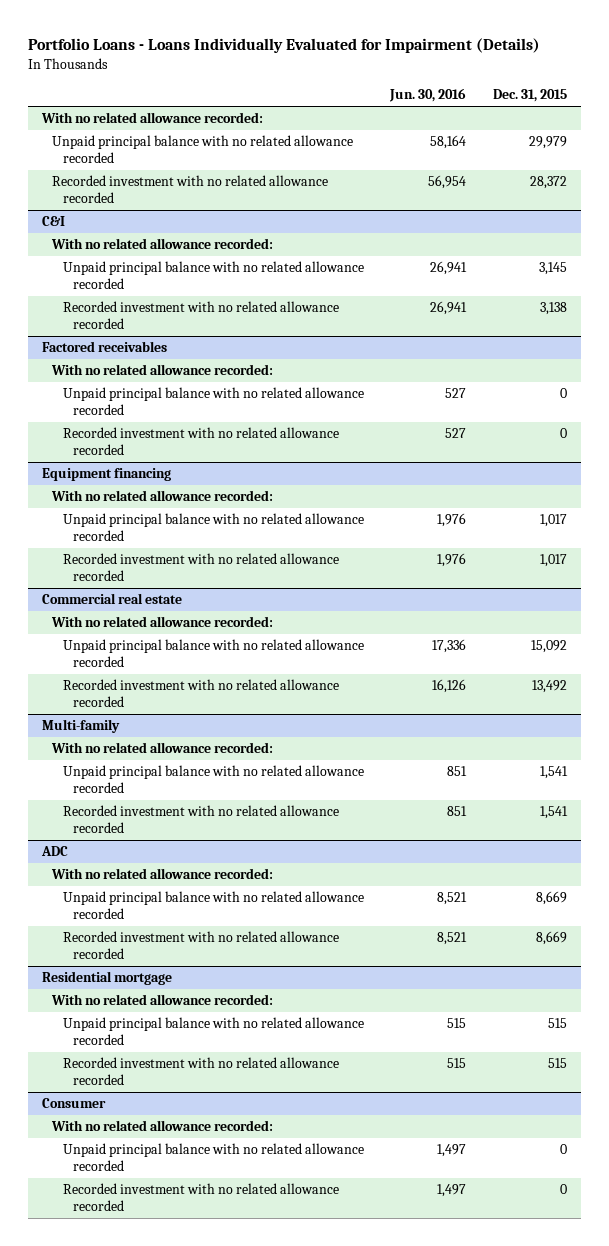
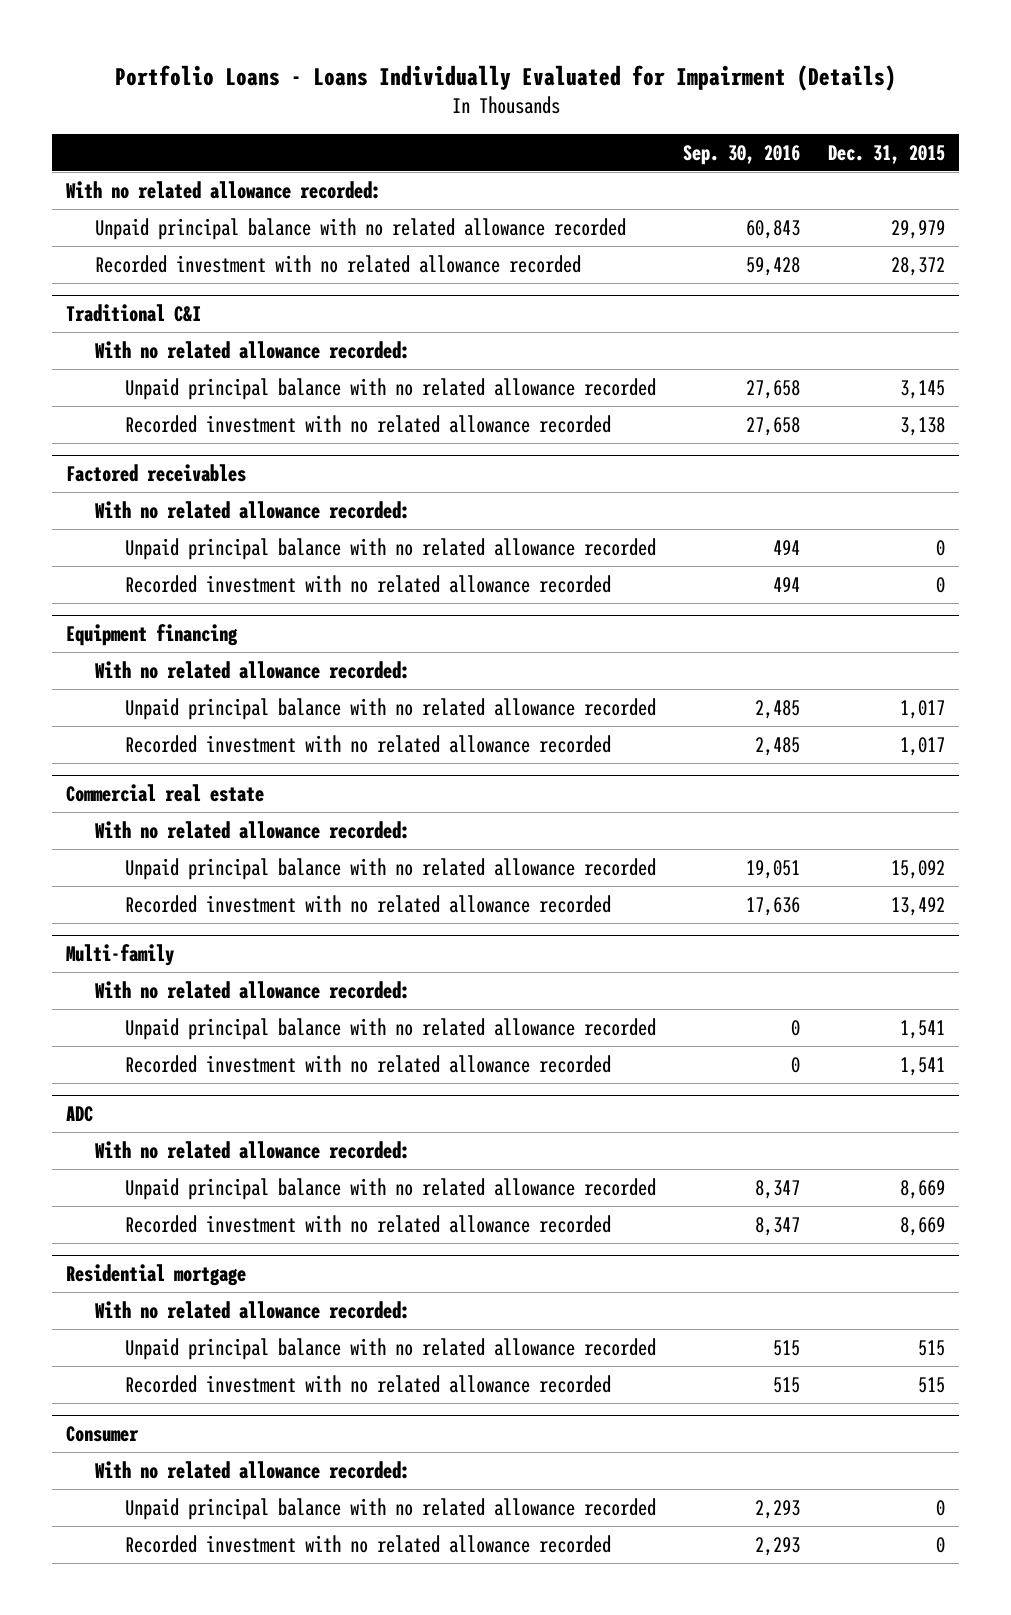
- | Jun. 30, 2016 | Dec. 31, 2015
+ | Sep. 30, 2016 | Dec. 31, 2015
- C&I
+ Traditional C&I

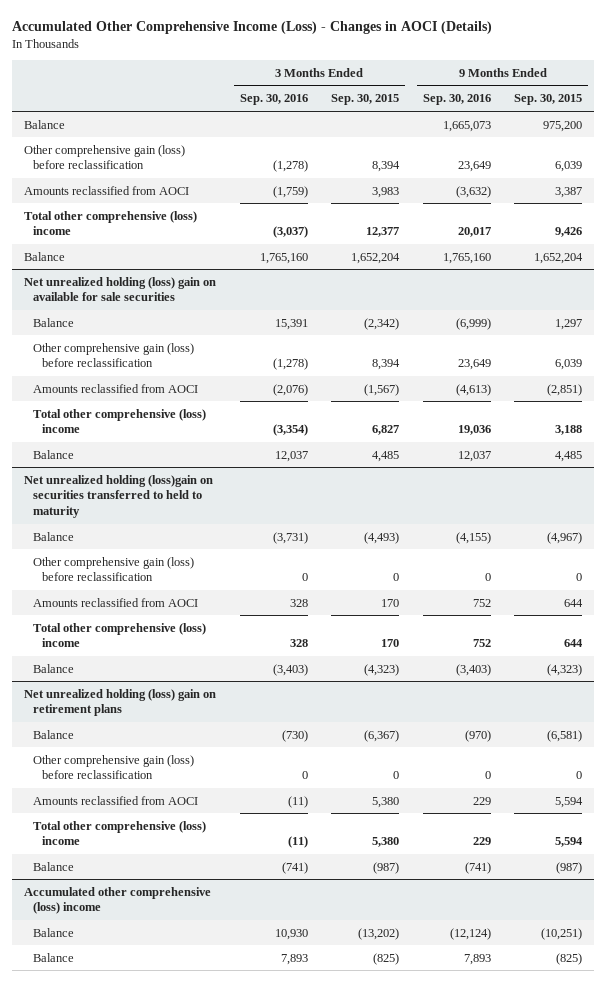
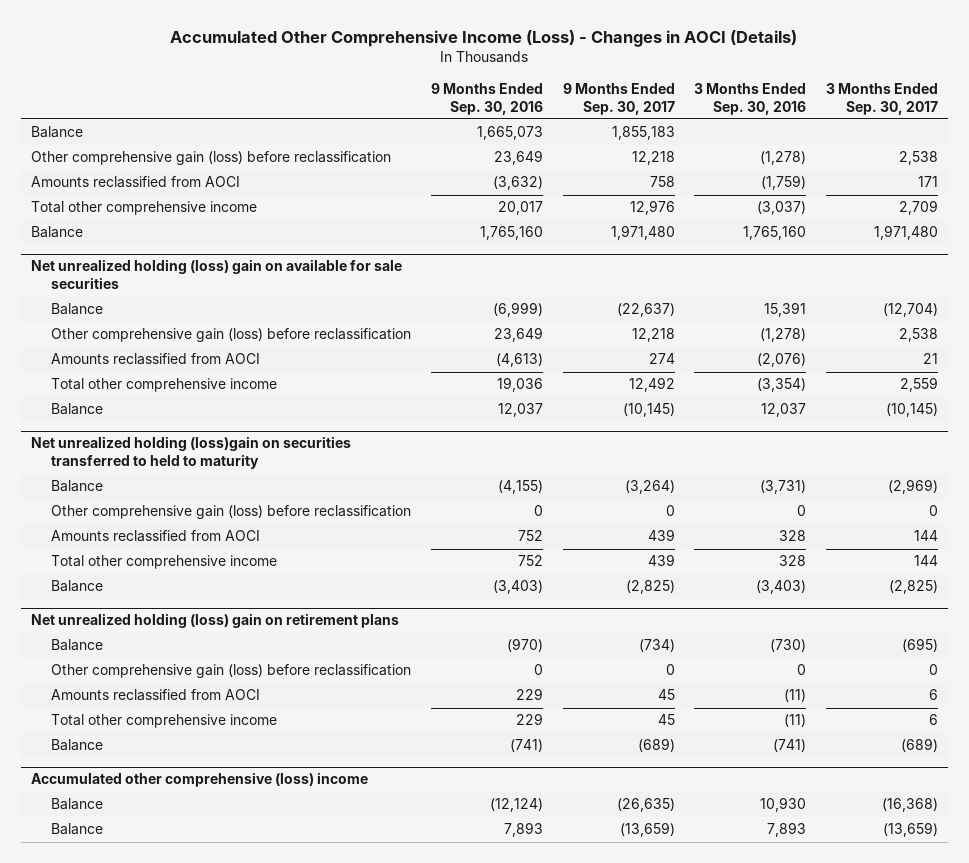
- | 3 Months Ended Sep. 30, 2016 | 3 Months Ended Sep. 30, 2015 | 9 Months Ended Sep. 30, 2016 | 9 Months Ended Sep. 30, 2015
+ | 9 Months Ended Sep. 30, 2016 | 9 Months Ended Sep. 30, 2017 | 3 Months Ended Sep. 30, 2016 | 3 Months Ended Sep. 30, 2017
- Total other comprehensive (loss) income | (3,037) | 12,377 | 20,017 | 9,426
+ Total other comprehensive income | 20,017 | 12,976 | (3,037) | 2,709
@ Net unrealized holding (loss) gain on available for sale securities
- Total other comprehensive (loss) income | (3,354) | 6,827 | 19,036 | 3,188
+ Total other comprehensive income | 19,036 | 12,492 | (3,354) | 2,559
@ Net unrealized holding (loss)gain on securities transferred to held to maturity
- Total other comprehensive (loss) income | 328 | 170 | 752 | 644
+ Total other comprehensive income | 752 | 439 | 328 | 144
@ Net unrealized holding (loss) gain on retirement plans
- Total other comprehensive (loss) income | (11) | 5,380 | 229 | 5,594
+ Total other comprehensive income | 229 | 45 | (11) | 6

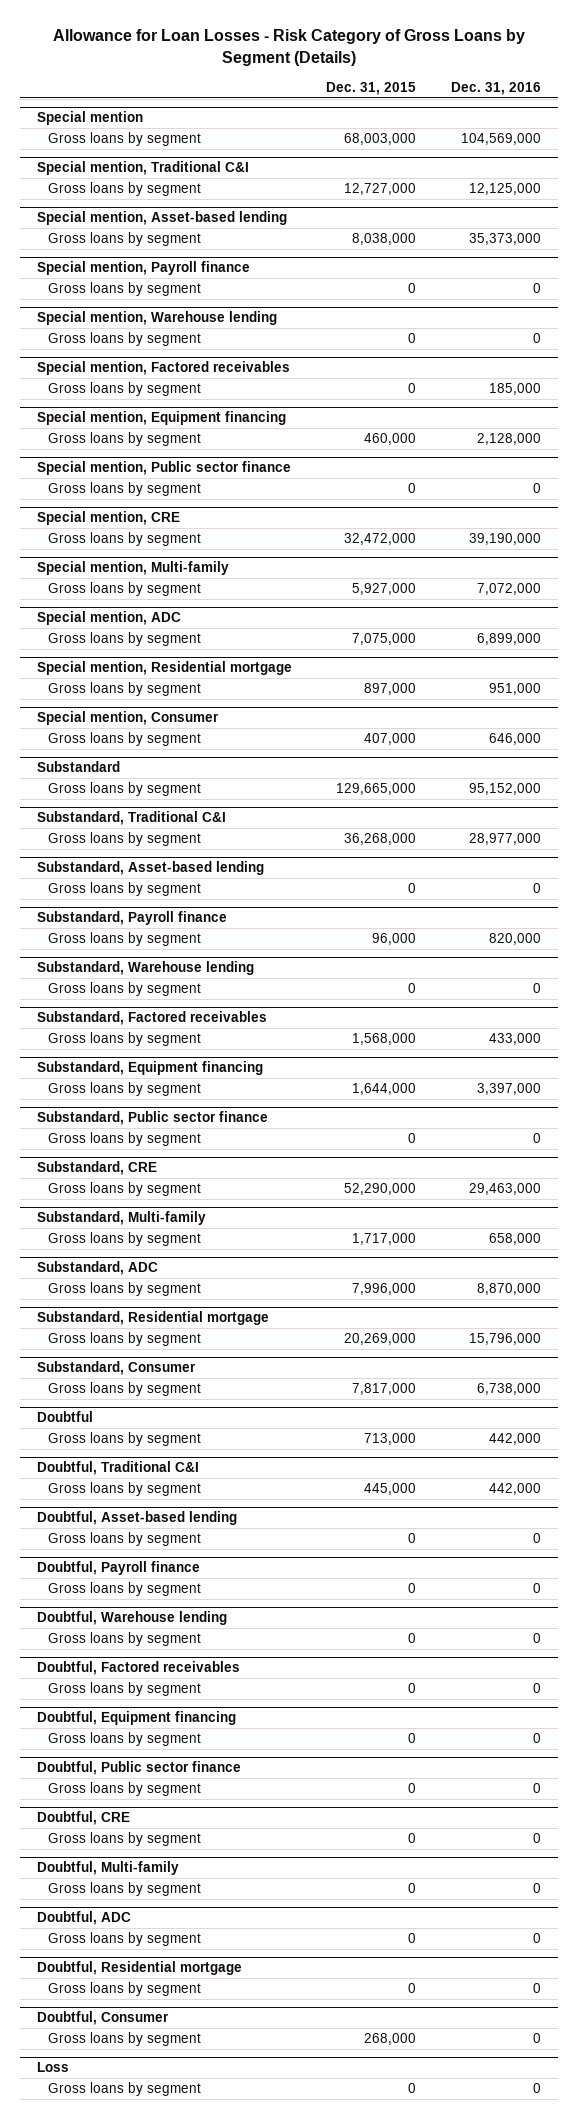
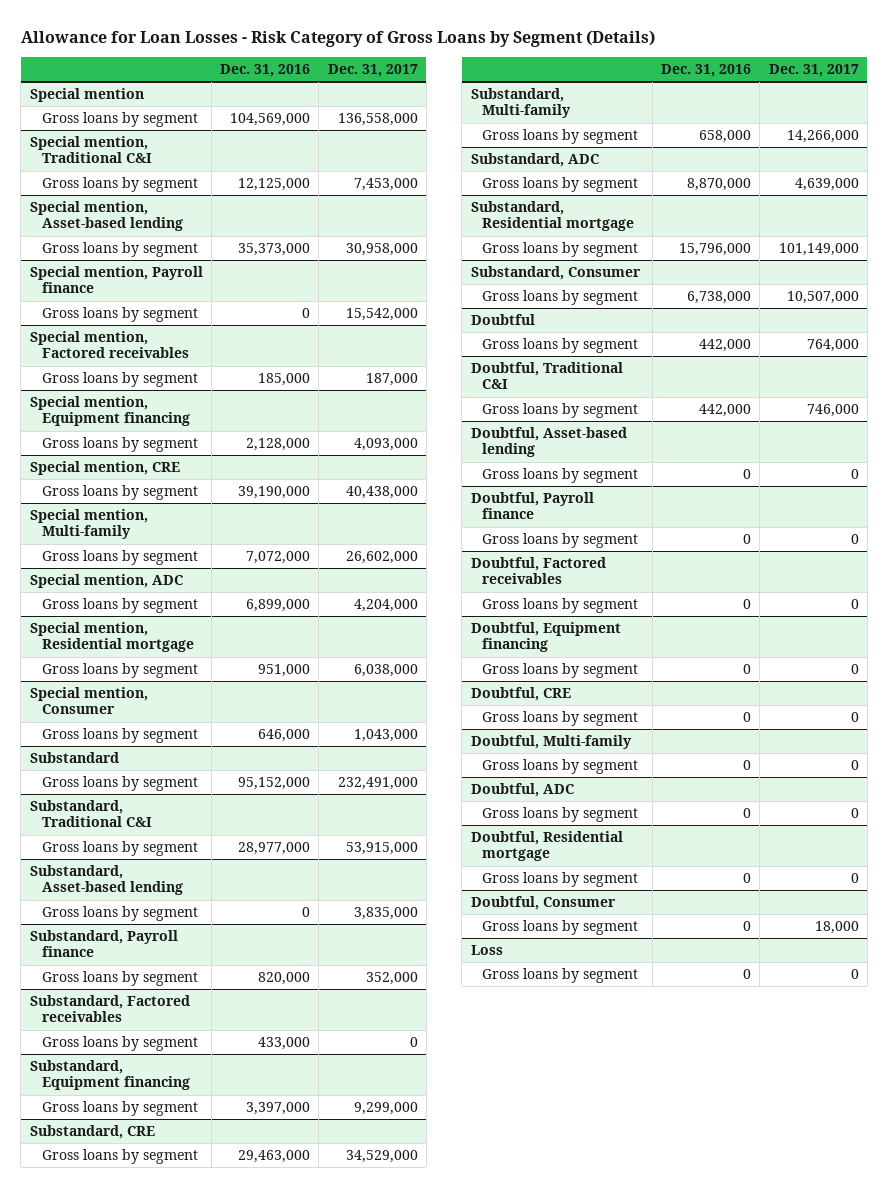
- | Dec. 31, 2015 | Dec. 31, 2016
+ | Dec. 31, 2016 | Dec. 31, 2017
- Special mention, Warehouse lending
- Gross loans by segment | 0 | 0
- Special mention, Public sector finance
- Gross loans by segment | 0 | 0
- Substandard, Warehouse lending
- Gross loans by segment | 0 | 0
- Substandard, Public sector finance
- Gross loans by segment | 0 | 0
- Doubtful, Warehouse lending
- Gross loans by segment | 0 | 0
- Doubtful, Public sector finance
- Gross loans by segment | 0 | 0

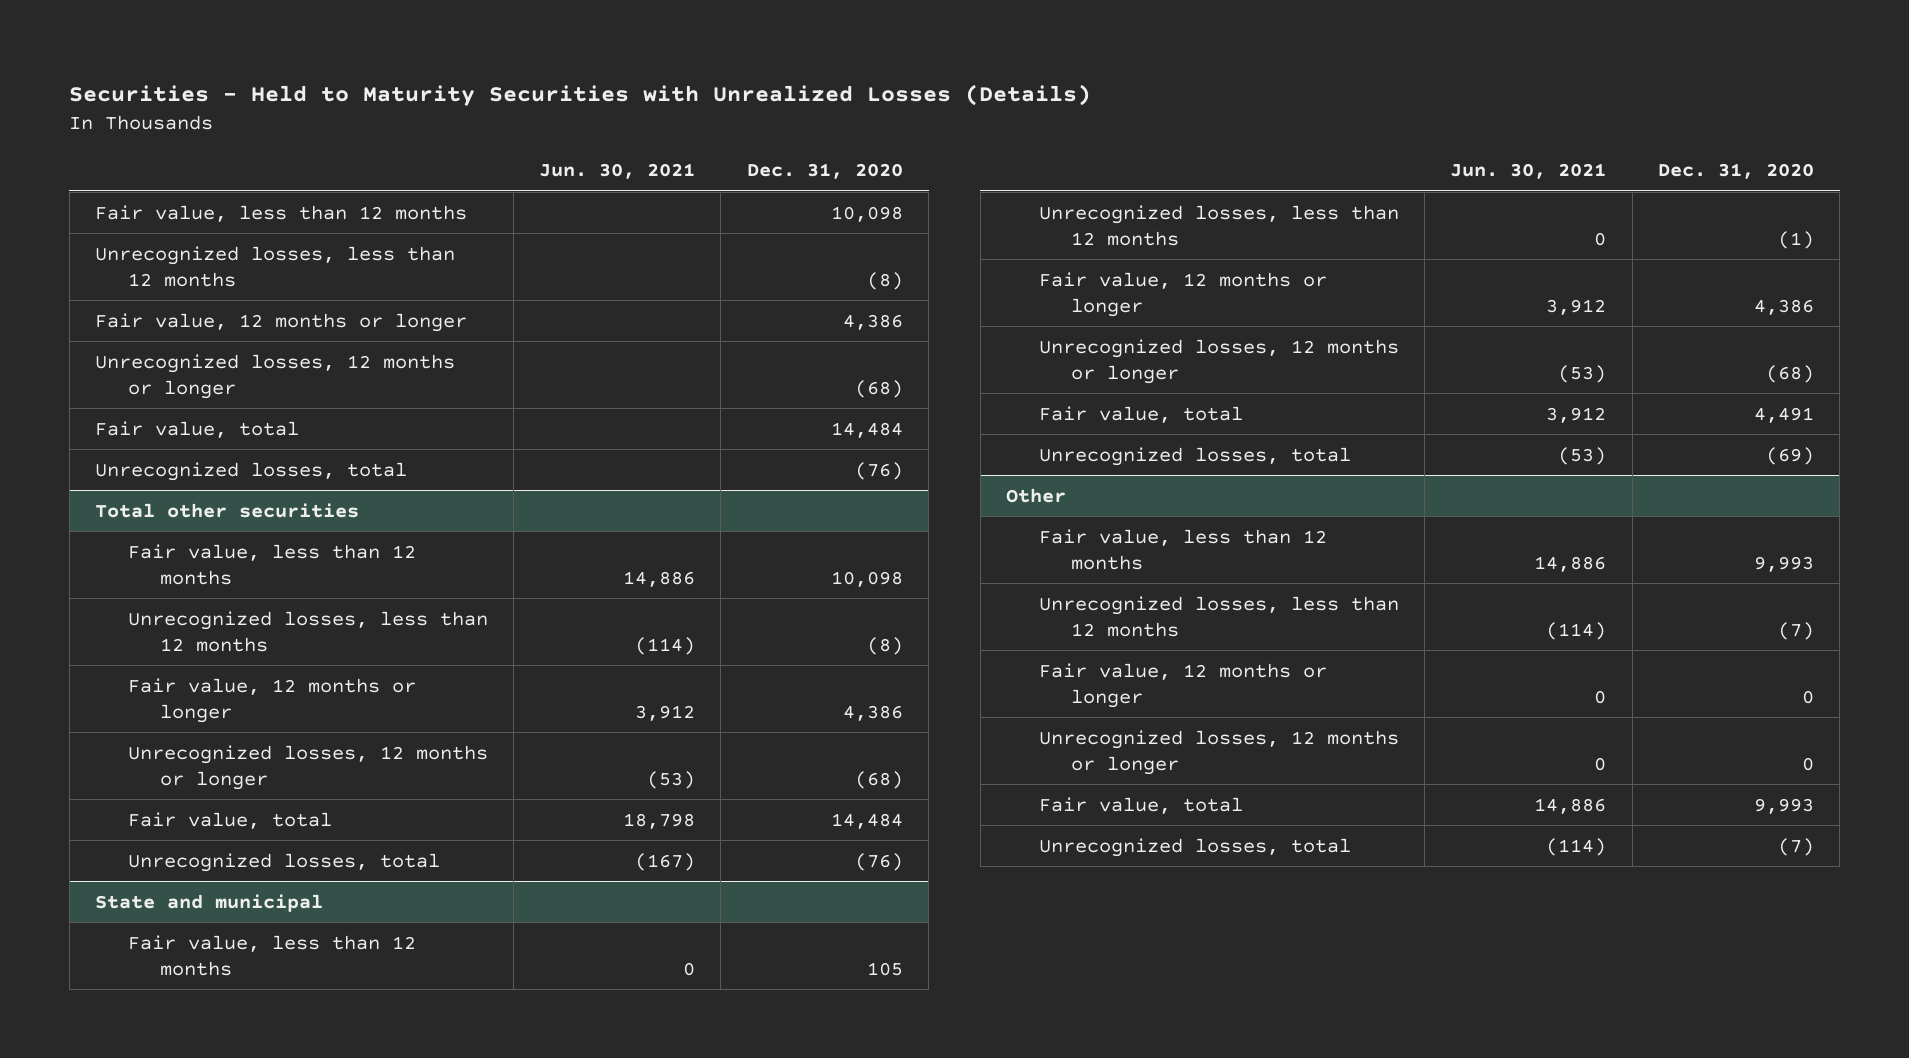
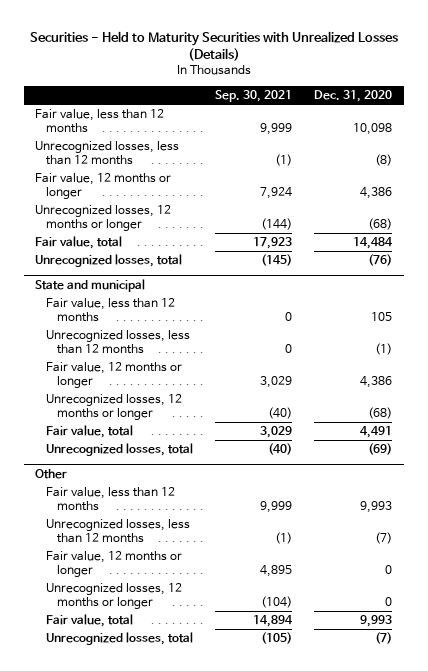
- | Jun. 30, 2021 | Dec. 31, 2020
+ | Sep. 30, 2021 | Dec. 31, 2020
- Total other securities
- Fair value, less than 12 months | 14,886 | 10,098
- Unrecognized losses, less than 12 months | (114) | (8)
- Fair value, 12 months or longer | 3,912 | 4,386
- Unrecognized losses, 12 months or longer | (53) | (68)
- Fair value, total | 18,798 | 14,484
- Unrecognized losses, total | (167) | (76)

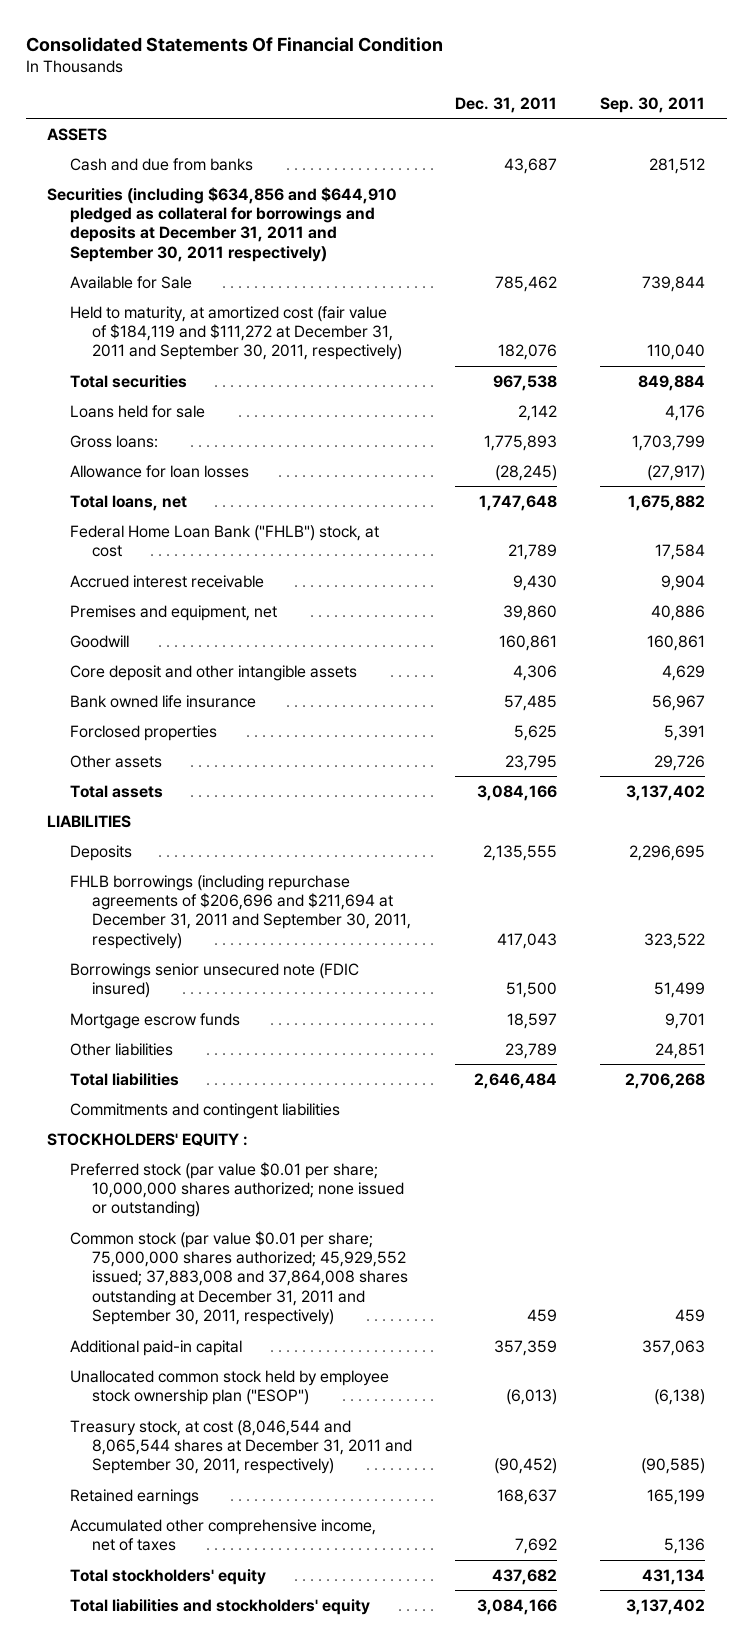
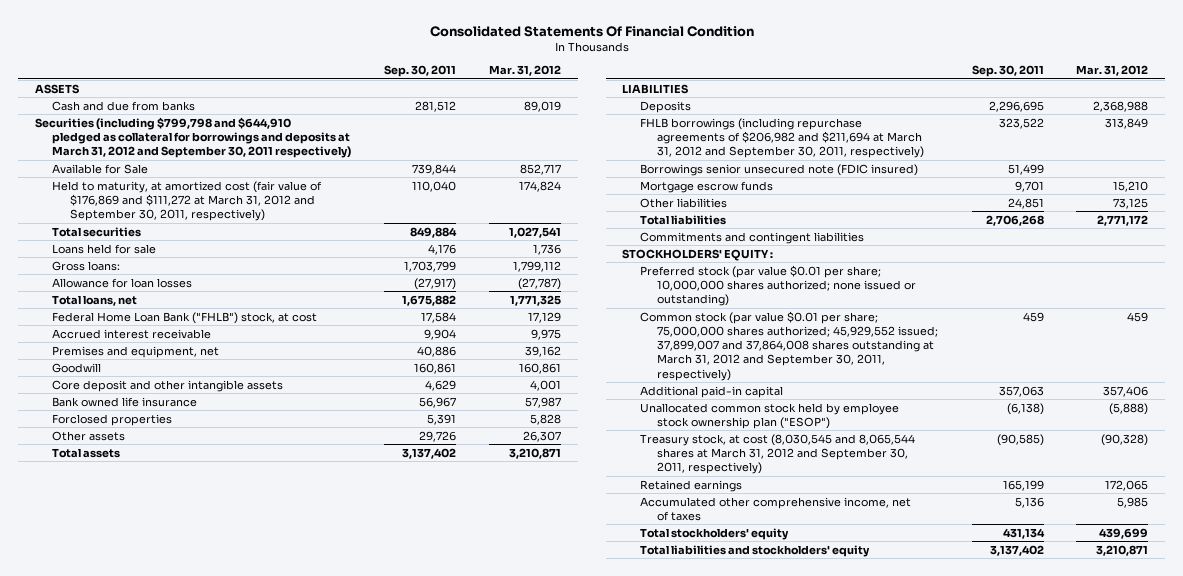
- | Dec. 31, 2011 | Sep. 30, 2011
+ | Sep. 30, 2011 | Mar. 31, 2012
- Securities (including $634,856 and $644,910 pledged as collateral for borrowings and deposits at December 31, 2011 and September 30, 2011 respectively)
+ Securities (including $799,798 and $644,910 pledged as collateral for borrowings and deposits at March 31, 2012 and September 30, 2011 respectively)
- Held to maturity, at amortized cost (fair value of $184,119 and $111,272 at December 31, 2011 and September 30, 2011, respectively) | 182,076 | 110,040
+ Held to maturity, at amortized cost (fair value of $176,869 and $111,272 at March 31, 2012 and September 30, 2011, respectively) | 110,040 | 174,824
- FHLB borrowings (including repurchase agreements of $206,696 and $211,694 at December 31, 2011 and September 30, 2011, respectively) | 417,043 | 323,522
+ FHLB borrowings (including repurchase agreements of $206,982 and $211,694 at March 31, 2012 and September 30, 2011, respectively) | 323,522 | 313,849
- Common stock (par value $0.01 per share; 75,000,000 shares authorized; 45,929,552 issued; 37,883,008 and 37,864,008 shares outstanding at December 31, 2011 and September 30, 2011, respectively) | 459 | 459
+ Common stock (par value $0.01 per share; 75,000,000 shares authorized; 45,929,552 issued; 37,899,007 and 37,864,008 shares outstanding at March 31, 2012 and September 30, 2011, respectively) | 459 | 459
- Treasury stock, at cost (8,046,544 and 8,065,544 shares at December 31, 2011 and September 30, 2011, respectively) | (90,452) | (90,585)
+ Treasury stock, at cost (8,030,545 and 8,065,544 shares at March 31, 2012 and September 30, 2011, respectively) | (90,585) | (90,328)

